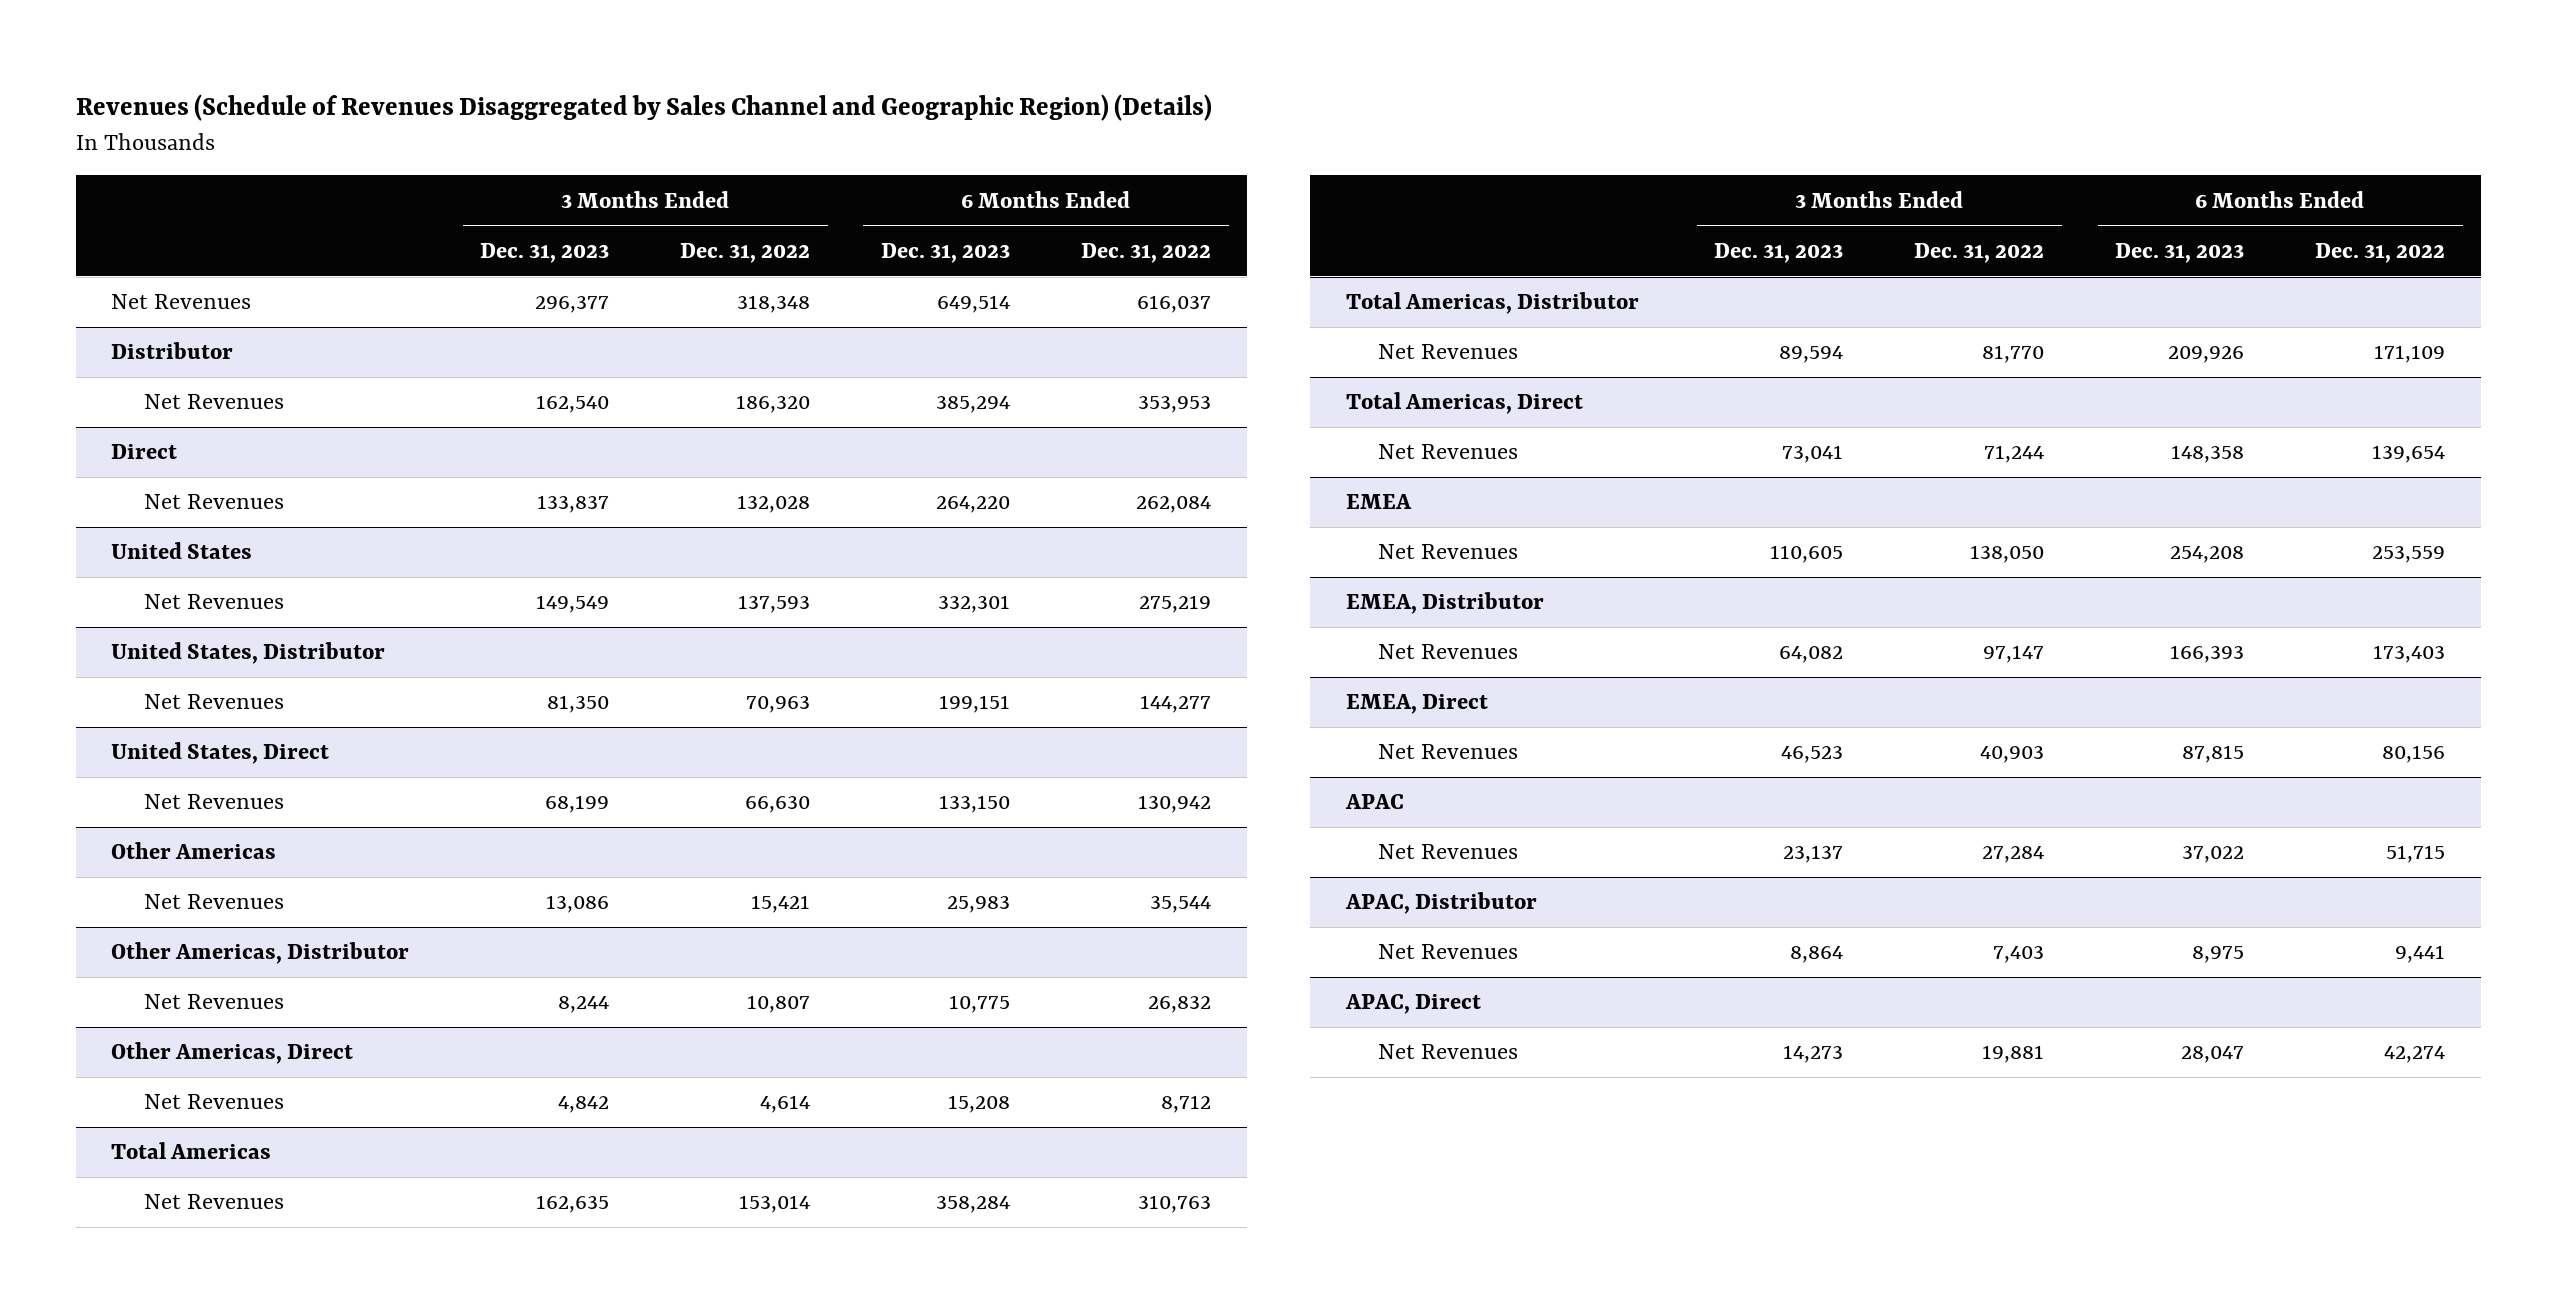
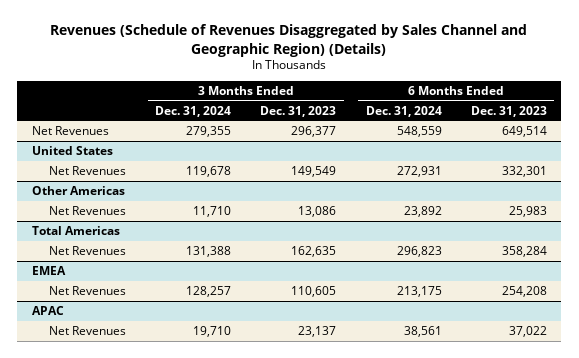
- | 3 Months Ended Dec. 31, 2023 | 3 Months Ended Dec. 31, 2022 | 6 Months Ended Dec. 31, 2023 | 6 Months Ended Dec. 31, 2022
+ | 3 Months Ended Dec. 31, 2024 | 3 Months Ended Dec. 31, 2023 | 6 Months Ended Dec. 31, 2024 | 6 Months Ended Dec. 31, 2023
- Distributor
- Net Revenues | 162,540 | 186,320 | 385,294 | 353,953
- Direct
- Net Revenues | 133,837 | 132,028 | 264,220 | 262,084
- United States, Distributor
- Net Revenues | 81,350 | 70,963 | 199,151 | 144,277
- United States, Direct
- Net Revenues | 68,199 | 66,630 | 133,150 | 130,942
- Other Americas, Distributor
- Net Revenues | 8,244 | 10,807 | 10,775 | 26,832
- Other Americas, Direct
- Net Revenues | 4,842 | 4,614 | 15,208 | 8,712
- Total Americas, Distributor
- Net Revenues | 89,594 | 81,770 | 209,926 | 171,109
- Total Americas, Direct
- Net Revenues | 73,041 | 71,244 | 148,358 | 139,654
- EMEA, Distributor
- Net Revenues | 64,082 | 97,147 | 166,393 | 173,403
- EMEA, Direct
- Net Revenues | 46,523 | 40,903 | 87,815 | 80,156
- APAC, Distributor
- Net Revenues | 8,864 | 7,403 | 8,975 | 9,441
- APAC, Direct
- Net Revenues | 14,273 | 19,881 | 28,047 | 42,274

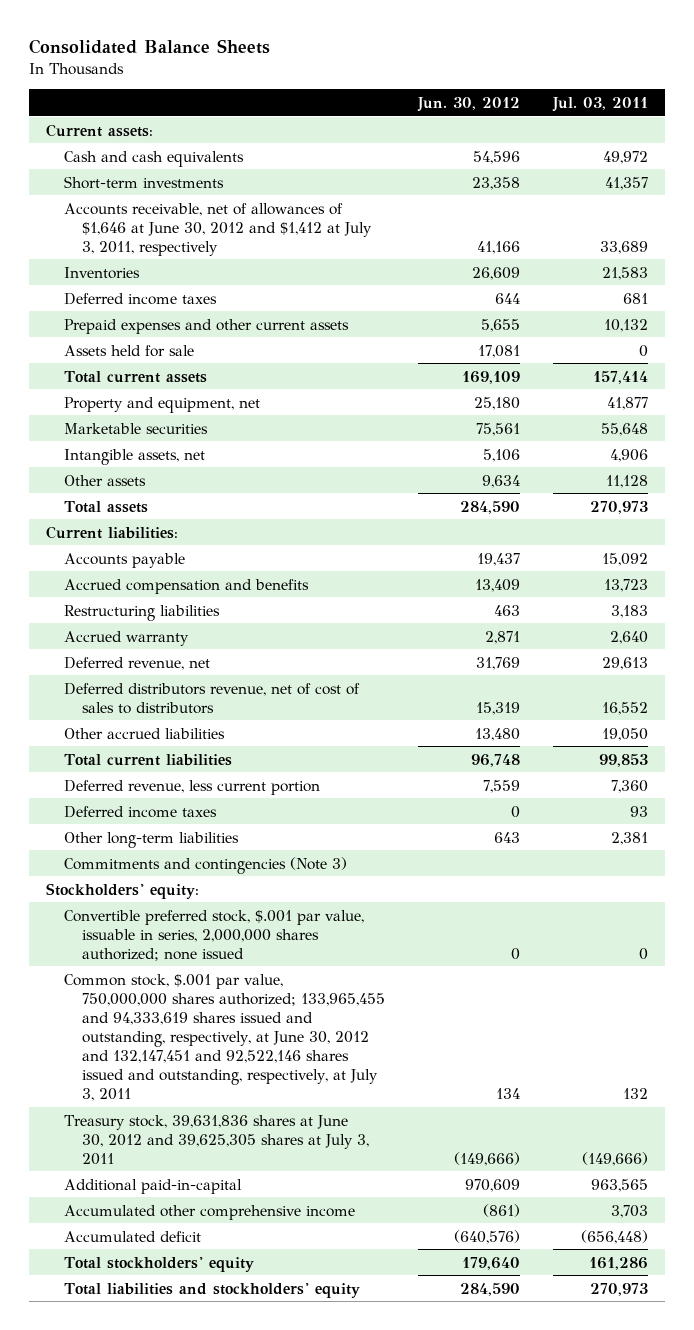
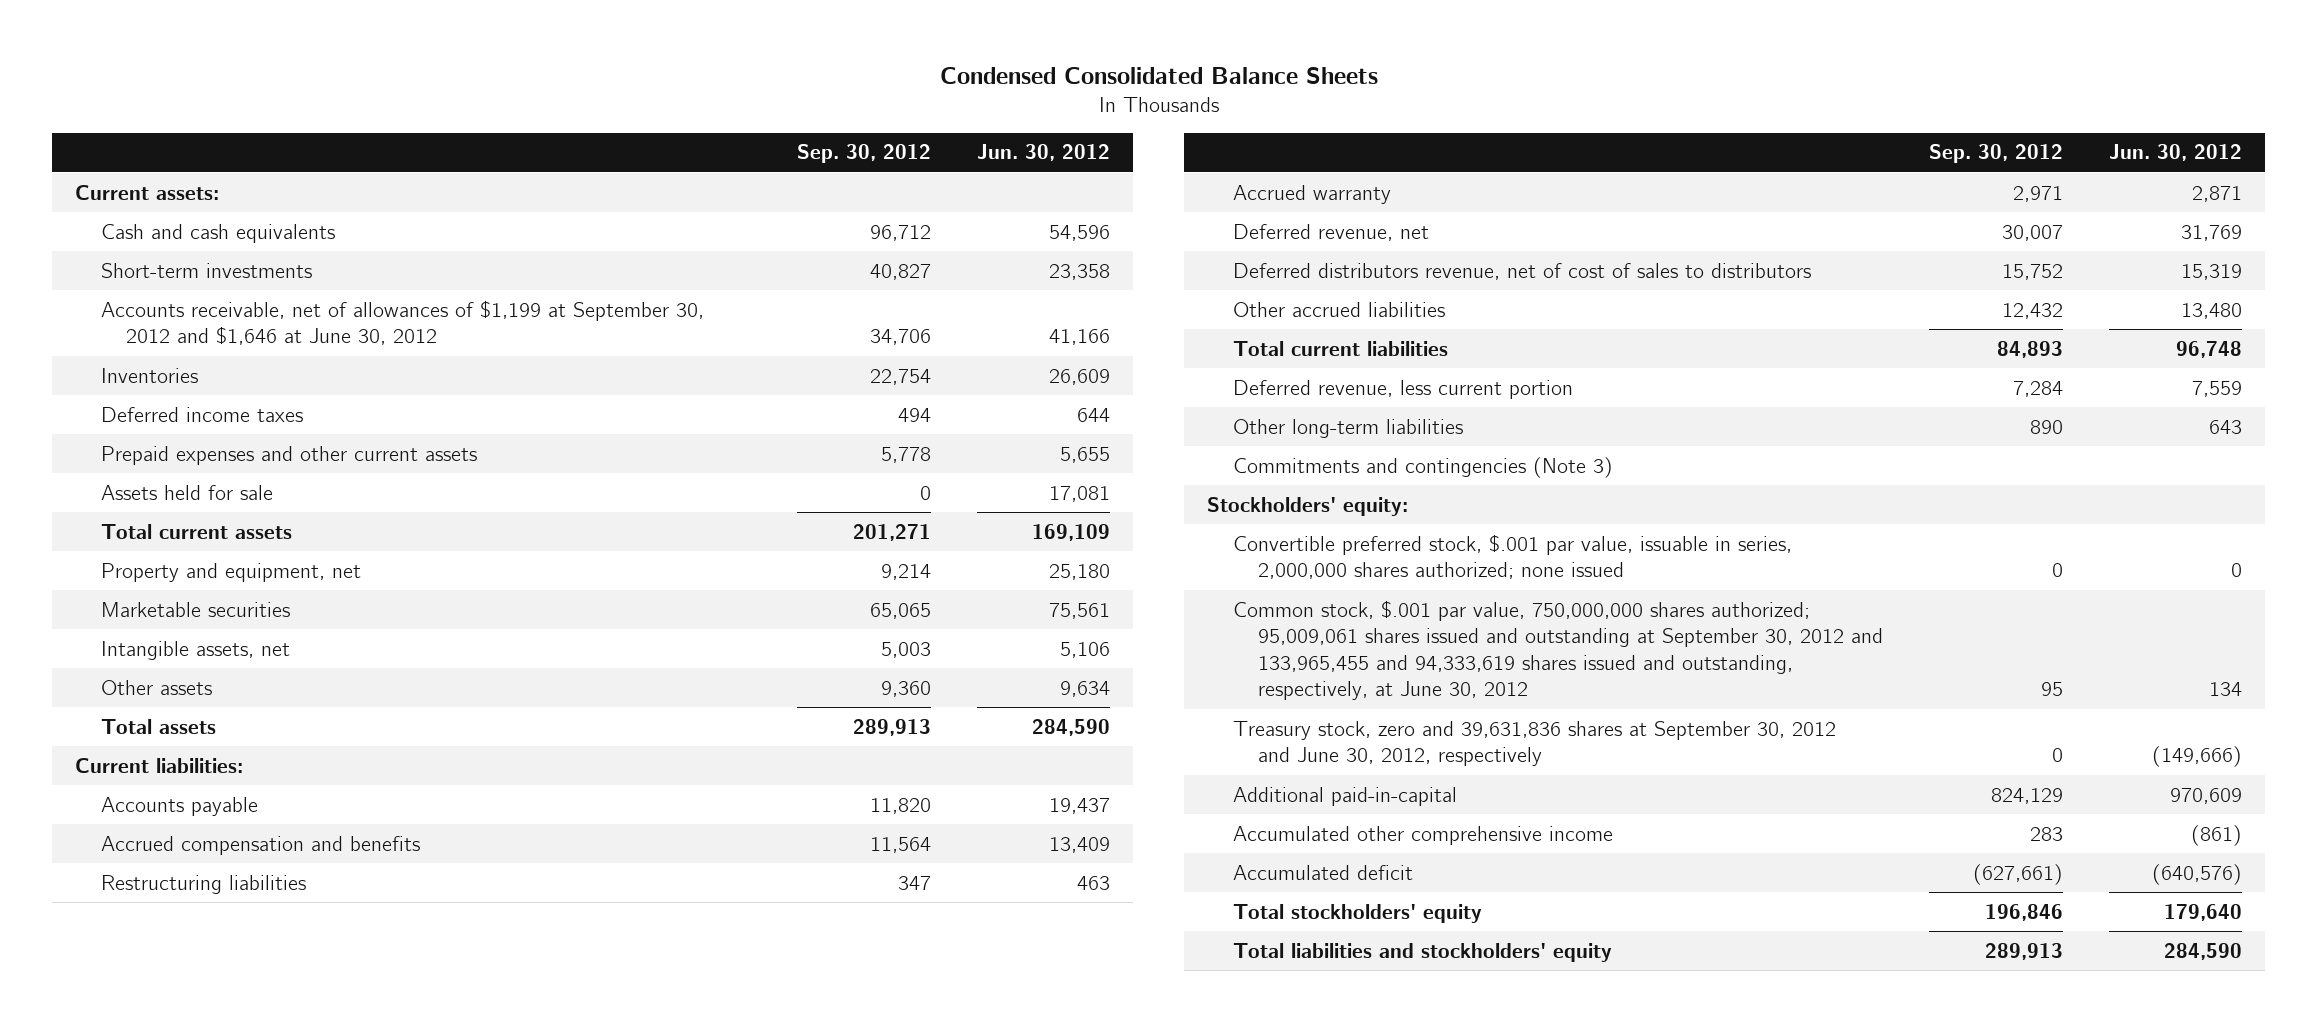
- Consolidated Balance Sheets
+ Condensed Consolidated Balance Sheets
- | Jun. 30, 2012 | Jul. 03, 2011
+ | Sep. 30, 2012 | Jun. 30, 2012
- Accounts receivable, net of allowances of $1,646 at June 30, 2012 and $1,412 at July 3, 2011, respectively | 41,166 | 33,689
+ Accounts receivable, net of allowances of $1,199 at September 30, 2012 and $1,646 at June 30, 2012 | 34,706 | 41,166
- Deferred income taxes | 0 | 93
- Common stock, $.001 par value, 750,000,000 shares authorized; 133,965,455 and 94,333,619 shares issued and outstanding, respectively, at June 30, 2012 and 132,147,451 and 92,522,146 shares issued and outstanding, respectively, at July 3, 2011 | 134 | 132
- Treasury stock, 39,631,836 shares at June 30, 2012 and 39,625,305 shares at July 3, 2011 | (149,666) | (149,666)
+ Common stock, $.001 par value, 750,000,000 shares authorized; 95,009,061 shares issued and outstanding at September 30, 2012 and 133,965,455 and 94,333,619 shares issued and outstanding, respectively, at June 30, 2012 | 95 | 134
+ Treasury stock, zero and 39,631,836 shares at September 30, 2012 and June 30, 2012, respectively | 0 | (149,666)

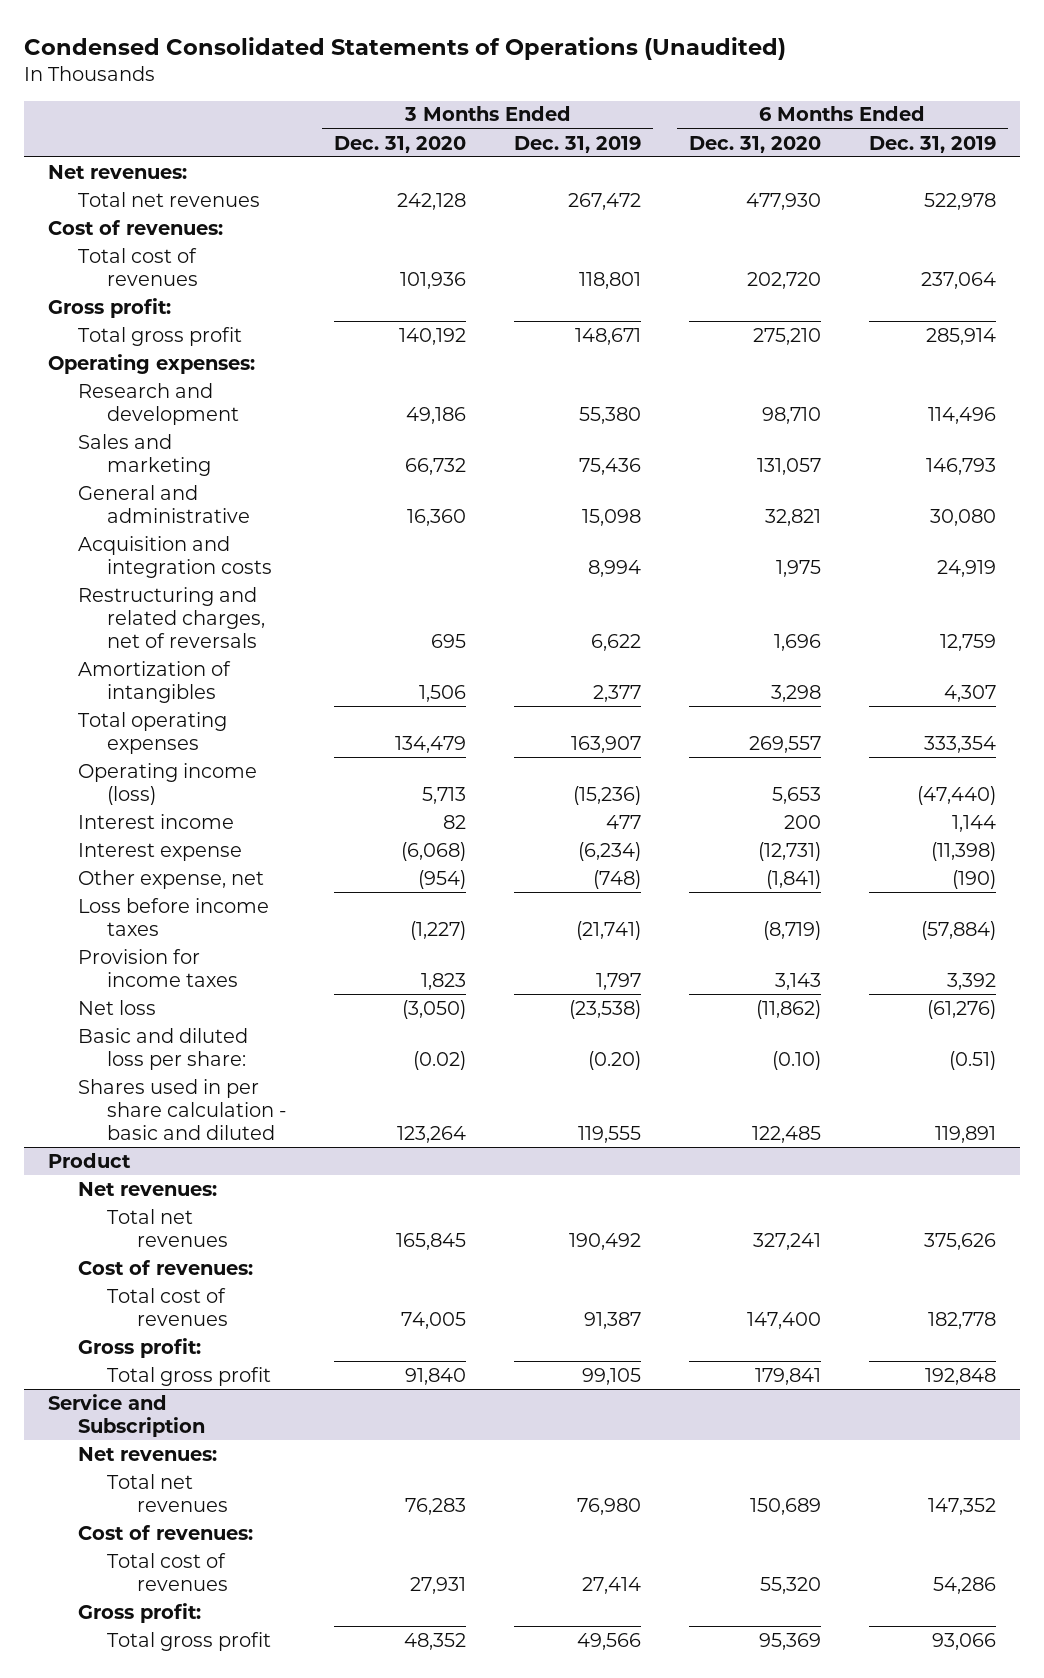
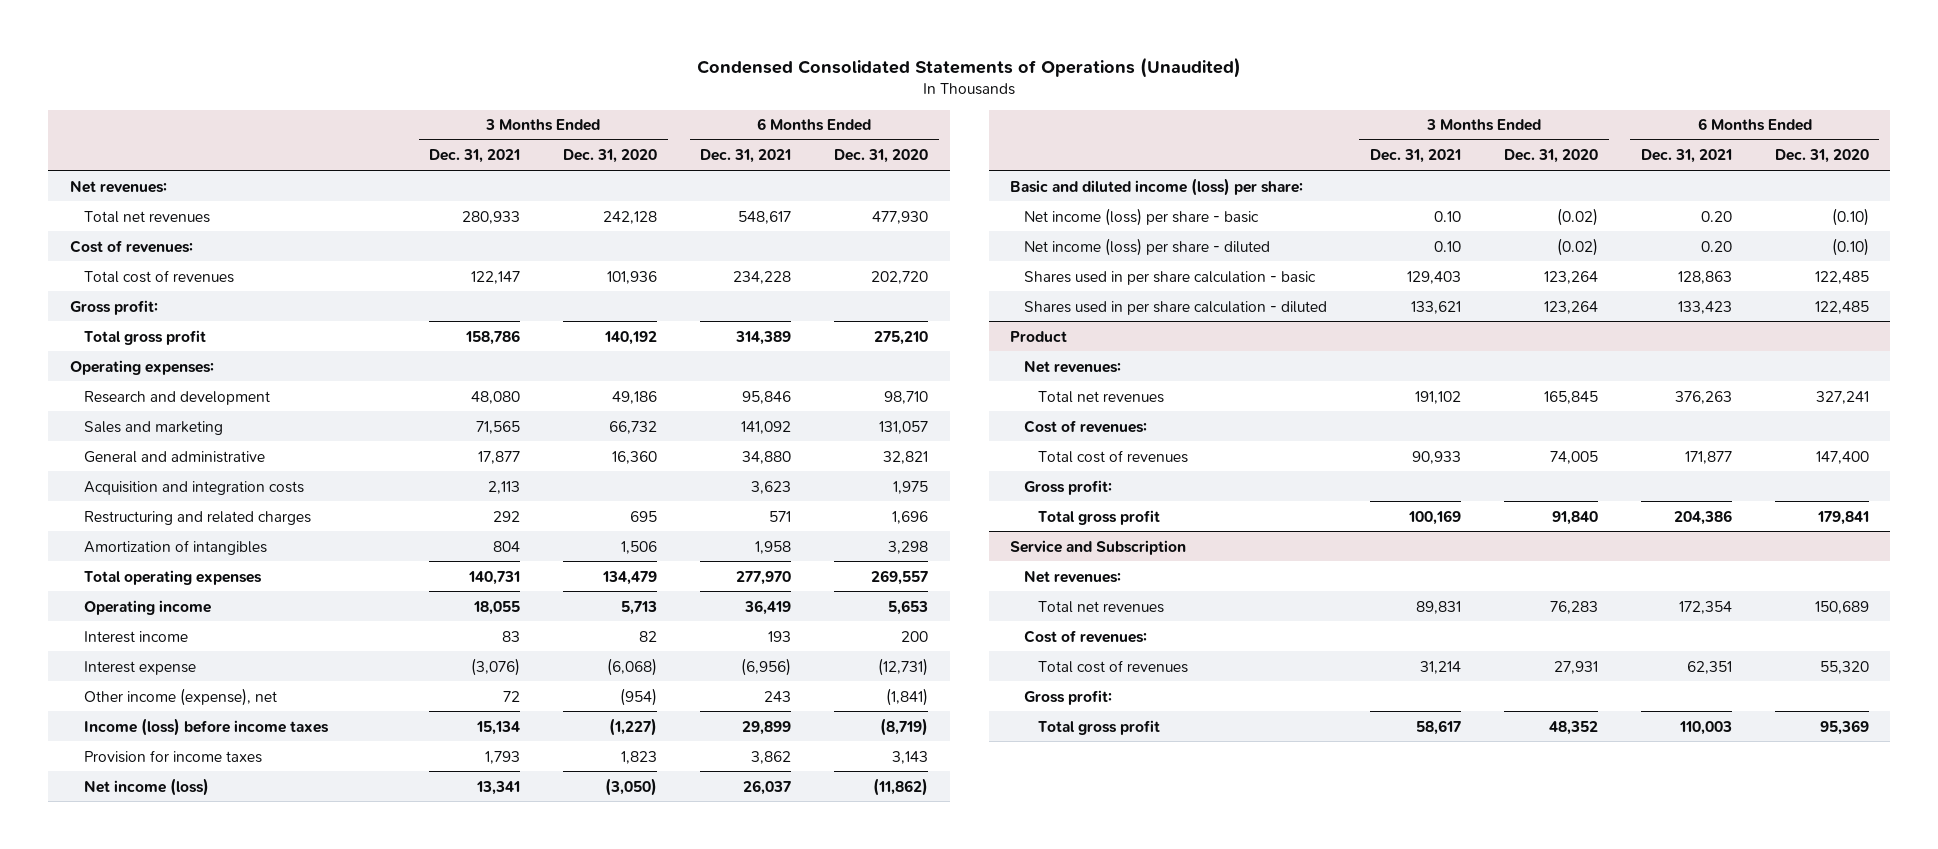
- | 3 Months Ended Dec. 31, 2020 | 3 Months Ended Dec. 31, 2019 | 6 Months Ended Dec. 31, 2020 | 6 Months Ended Dec. 31, 2019
+ | 3 Months Ended Dec. 31, 2021 | 3 Months Ended Dec. 31, 2020 | 6 Months Ended Dec. 31, 2021 | 6 Months Ended Dec. 31, 2020
- Restructuring and related charges, net of reversals | 695 | 6,622 | 1,696 | 12,759
+ Restructuring and related charges | 292 | 695 | 571 | 1,696
- Operating income (loss) | 5,713 | (15,236) | 5,653 | (47,440)
+ Operating income | 18,055 | 5,713 | 36,419 | 5,653
- Other expense, net | (954) | (748) | (1,841) | (190)
- Loss before income taxes | (1,227) | (21,741) | (8,719) | (57,884)
+ Other income (expense), net | 72 | (954) | 243 | (1,841)
+ Income (loss) before income taxes | 15,134 | (1,227) | 29,899 | (8,719)
- Net loss | (3,050) | (23,538) | (11,862) | (61,276)
- Basic and diluted loss per share: | (0.02) | (0.20) | (0.10) | (0.51)
- Shares used in per share calculation - basic and diluted | 123,264 | 119,555 | 122,485 | 119,891
+ Net income (loss) | 13,341 | (3,050) | 26,037 | (11,862)
+ Basic and diluted income (loss) per share:
+ Net income (loss) per share - basic | 0.10 | (0.02) | 0.20 | (0.10)
+ Net income (loss) per share - diluted | 0.10 | (0.02) | 0.20 | (0.10)
+ Shares used in per share calculation - basic | 129,403 | 123,264 | 128,863 | 122,485
+ Shares used in per share calculation - diluted | 133,621 | 123,264 | 133,423 | 122,485

